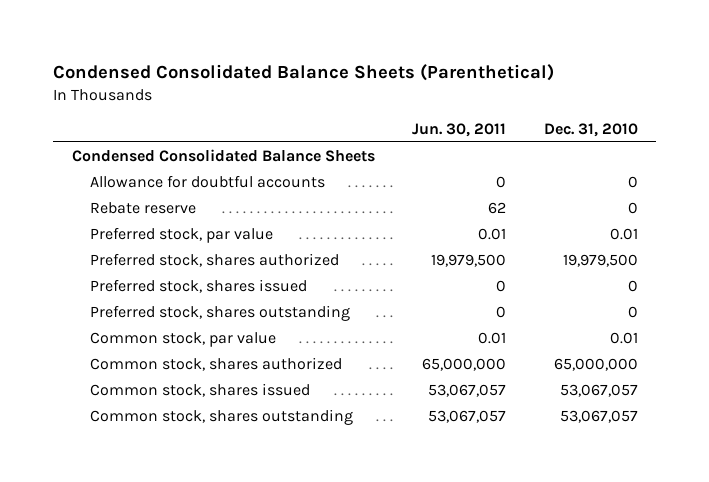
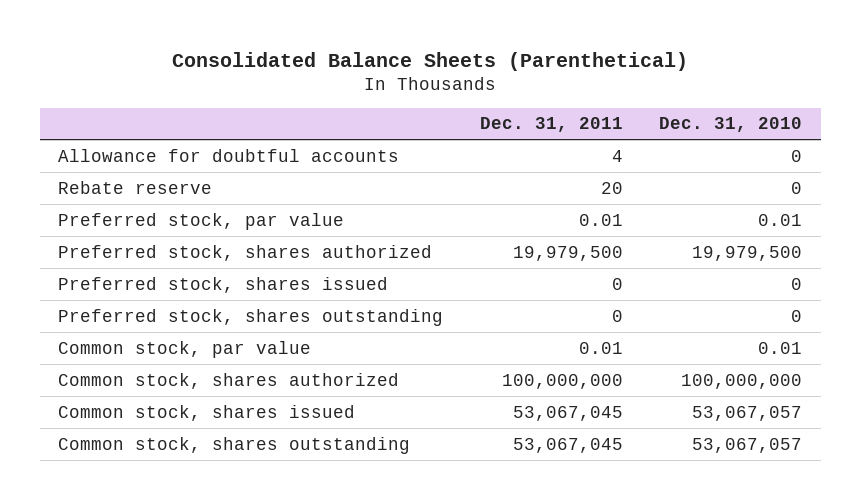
- Condensed Consolidated Balance Sheets (Parenthetical)
+ Consolidated Balance Sheets (Parenthetical)
- | Jun. 30, 2011 | Dec. 31, 2010
+ | Dec. 31, 2011 | Dec. 31, 2010
- Condensed Consolidated Balance Sheets
- Common stock, shares authorized | 65,000,000 | 65,000,000
+ Common stock, shares authorized | 100,000,000 | 100,000,000

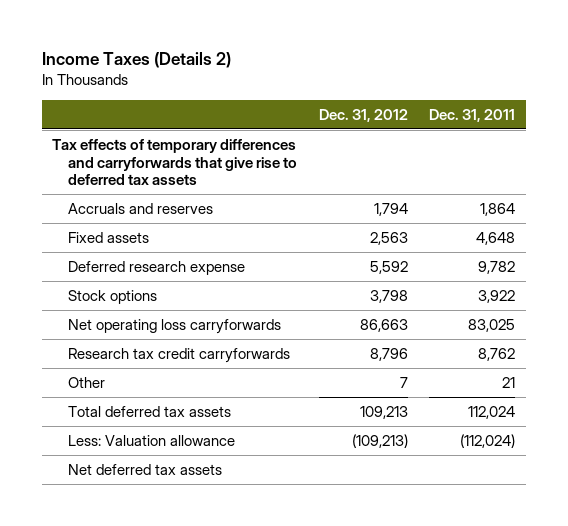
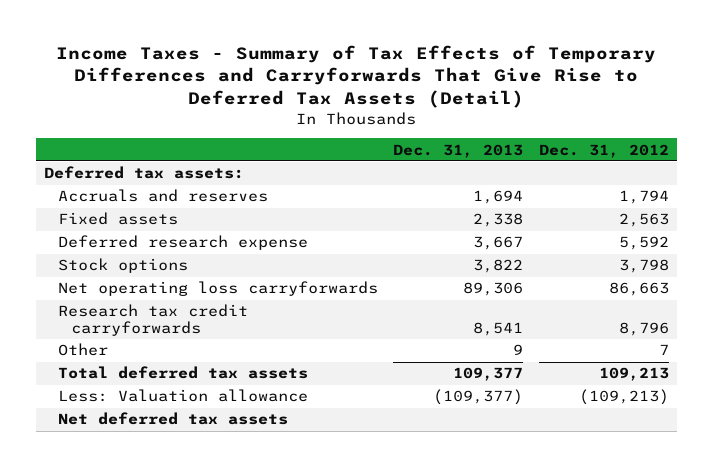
- Income Taxes (Details 2)
+ Income Taxes - Summary of Tax Effects of Temporary Differences and Carryforwards That Give Rise to Deferred Tax Assets (Detail)
- | Dec. 31, 2012 | Dec. 31, 2011
+ | Dec. 31, 2013 | Dec. 31, 2012
- Tax effects of temporary differences and carryforwards that give rise to deferred tax assets
+ Deferred tax assets:

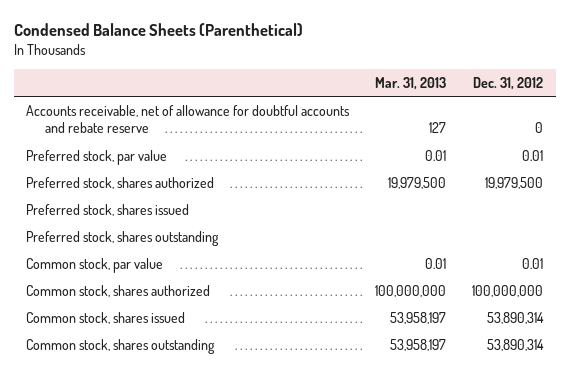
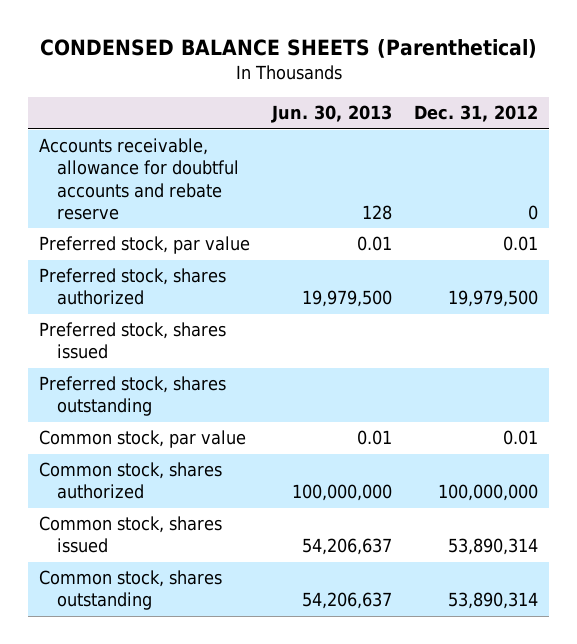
- Condensed Balance Sheets (Parenthetical)
+ CONDENSED BALANCE SHEETS (Parenthetical)
- | Mar. 31, 2013 | Dec. 31, 2012
+ | Jun. 30, 2013 | Dec. 31, 2012
- Accounts receivable, net of allowance for doubtful accounts and rebate reserve | 127 | 0
+ Accounts receivable, allowance for doubtful accounts and rebate reserve | 128 | 0

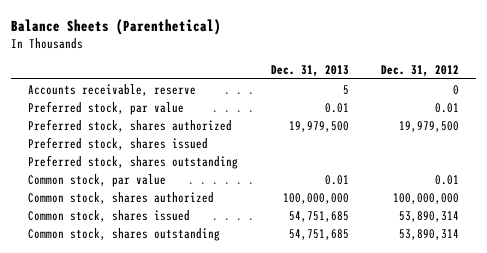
- CONDENSED BALANCE SHEETS (Parenthetical)
+ Balance Sheets (Parenthetical)
- | Jun. 30, 2013 | Dec. 31, 2012
+ | Dec. 31, 2013 | Dec. 31, 2012
- Accounts receivable, allowance for doubtful accounts and rebate reserve | 128 | 0
+ Accounts receivable, reserve | 5 | 0

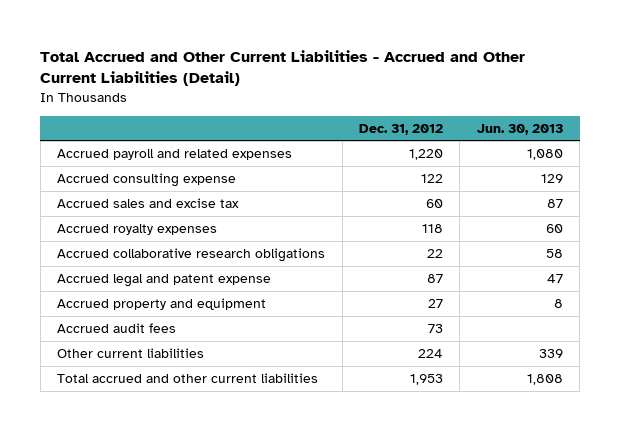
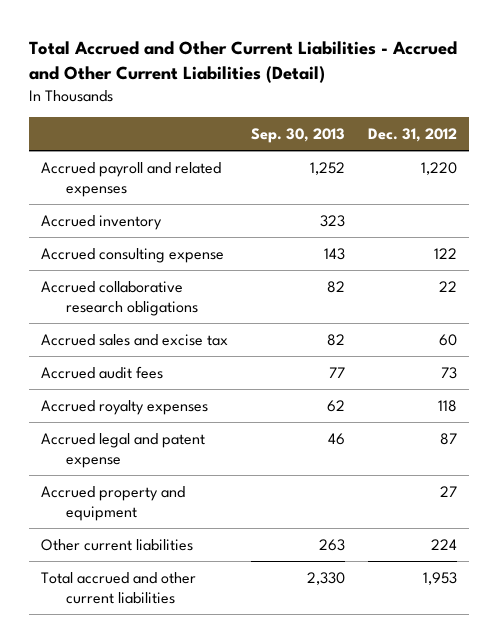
- | Dec. 31, 2012 | Jun. 30, 2013
+ | Sep. 30, 2013 | Dec. 31, 2012
+ Accrued inventory | 323 |
moved up: Accrued collaborative research obligations | 82 | 22
moved up: Accrued audit fees | 77 | 73

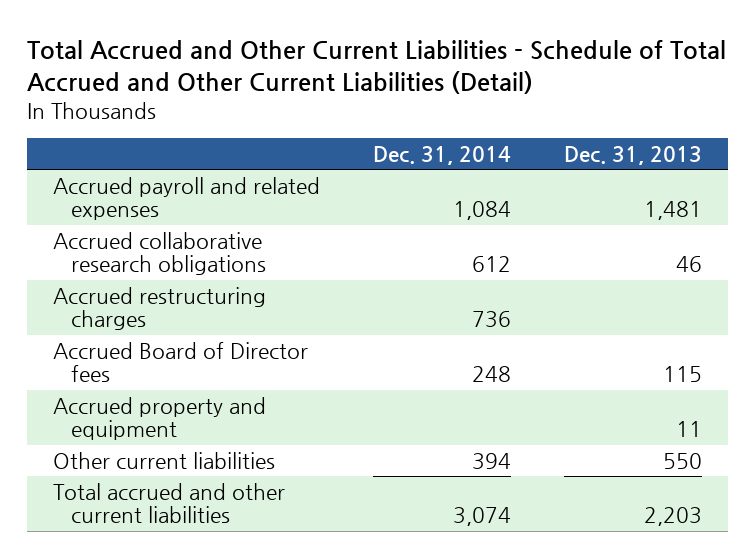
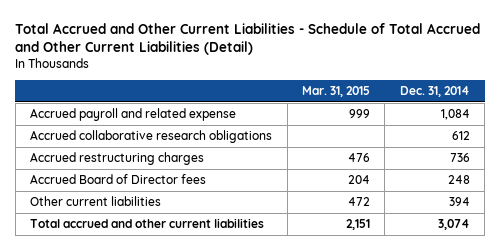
- | Dec. 31, 2014 | Dec. 31, 2013
+ | Mar. 31, 2015 | Dec. 31, 2014
- Accrued payroll and related expenses | 1,084 | 1,481
+ Accrued payroll and related expense | 999 | 1,084
- Accrued property and equipment | | 11

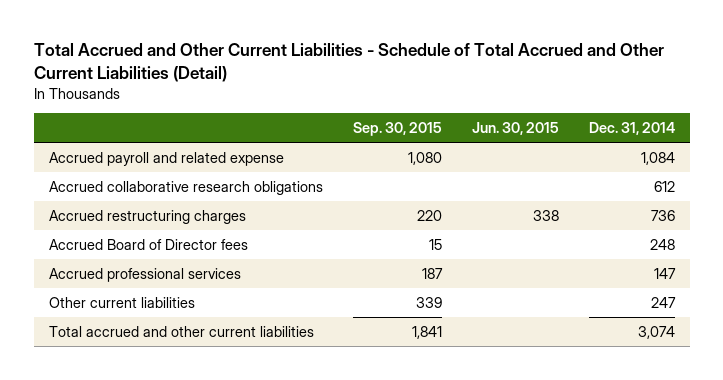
- | Mar. 31, 2015 | Dec. 31, 2014
+ | Sep. 30, 2015 | Jun. 30, 2015 | Dec. 31, 2014
- Other current liabilities | 472 | 394
+ Accrued professional services | 187 | | 147
+ Other current liabilities | 339 | | 247

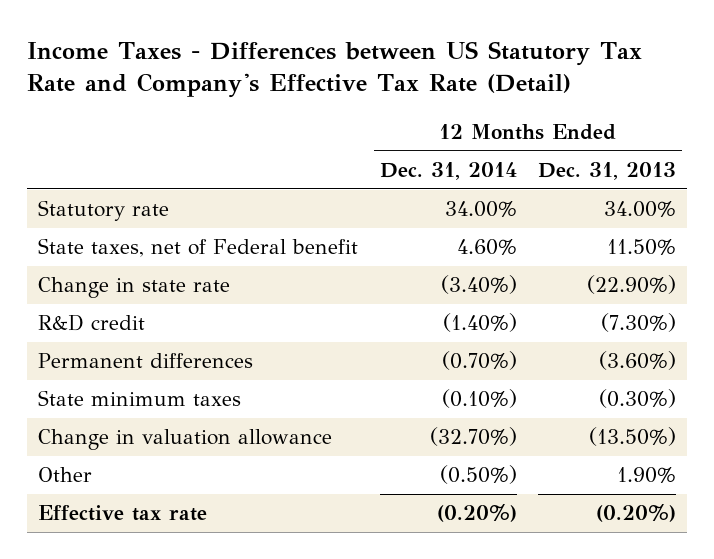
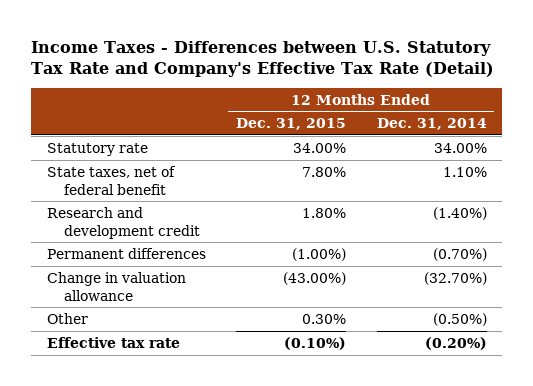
- Income Taxes - Differences between US Statutory Tax Rate and Company's Effective Tax Rate (Detail)
+ Income Taxes - Differences between U.S. Statutory Tax Rate and Company's Effective Tax Rate (Detail)
- | 12 Months Ended Dec. 31, 2014 | 12 Months Ended Dec. 31, 2013
+ | 12 Months Ended Dec. 31, 2015 | 12 Months Ended Dec. 31, 2014
- State taxes, net of Federal benefit | 4.60% | 11.50%
- Change in state rate | (3.40%) | (22.90%)
- R&D credit | (1.40%) | (7.30%)
+ State taxes, net of federal benefit | 7.80% | 1.10%
+ Research and development credit | 1.80% | (1.40%)
- State minimum taxes | (0.10%) | (0.30%)

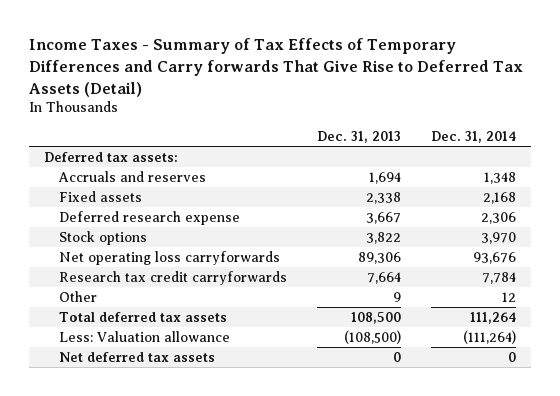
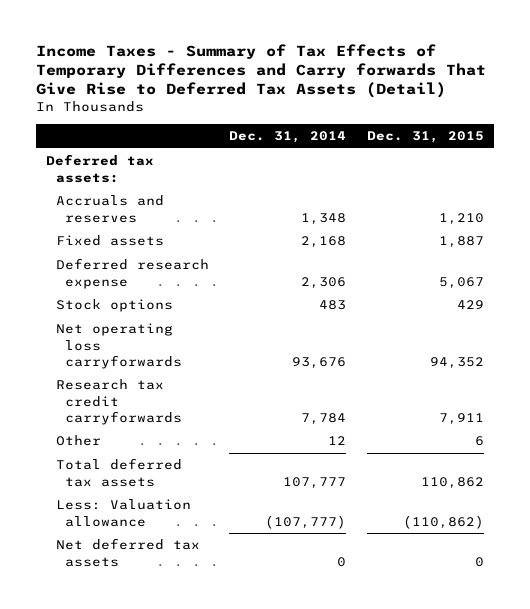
- | Dec. 31, 2013 | Dec. 31, 2014
+ | Dec. 31, 2014 | Dec. 31, 2015
- Stock options | 3,822 | 3,970
+ Stock options | 483 | 429
- Total deferred tax assets | 108,500 | 111,264
- Less: Valuation allowance | (108,500) | (111,264)
+ Total deferred tax assets | 107,777 | 110,862
+ Less: Valuation allowance | (107,777) | (110,862)

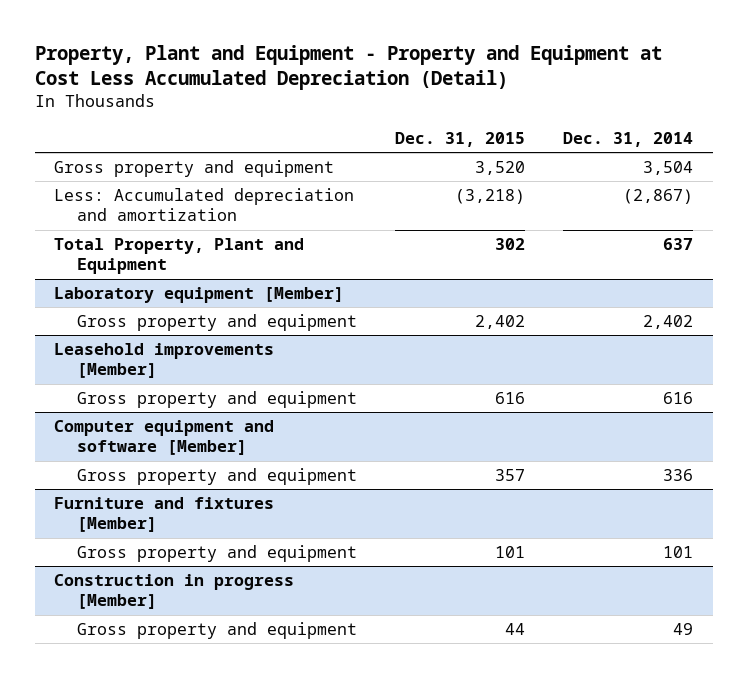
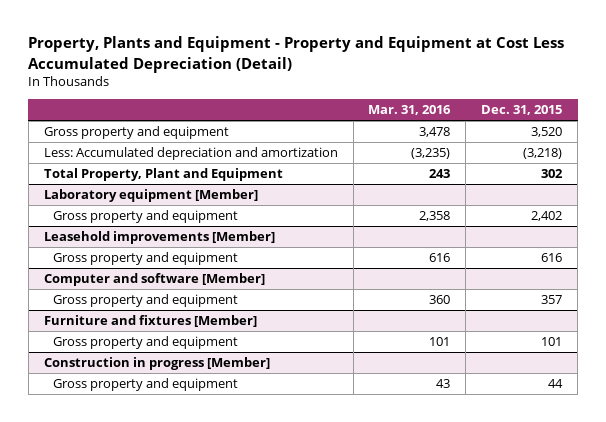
- Property, Plant and Equipment - Property and Equipment at Cost Less Accumulated Depreciation (Detail)
+ Property, Plants and Equipment - Property and Equipment at Cost Less Accumulated Depreciation (Detail)
- | Dec. 31, 2015 | Dec. 31, 2014
+ | Mar. 31, 2016 | Dec. 31, 2015
- Computer equipment and software [Member]
+ Computer and software [Member]

